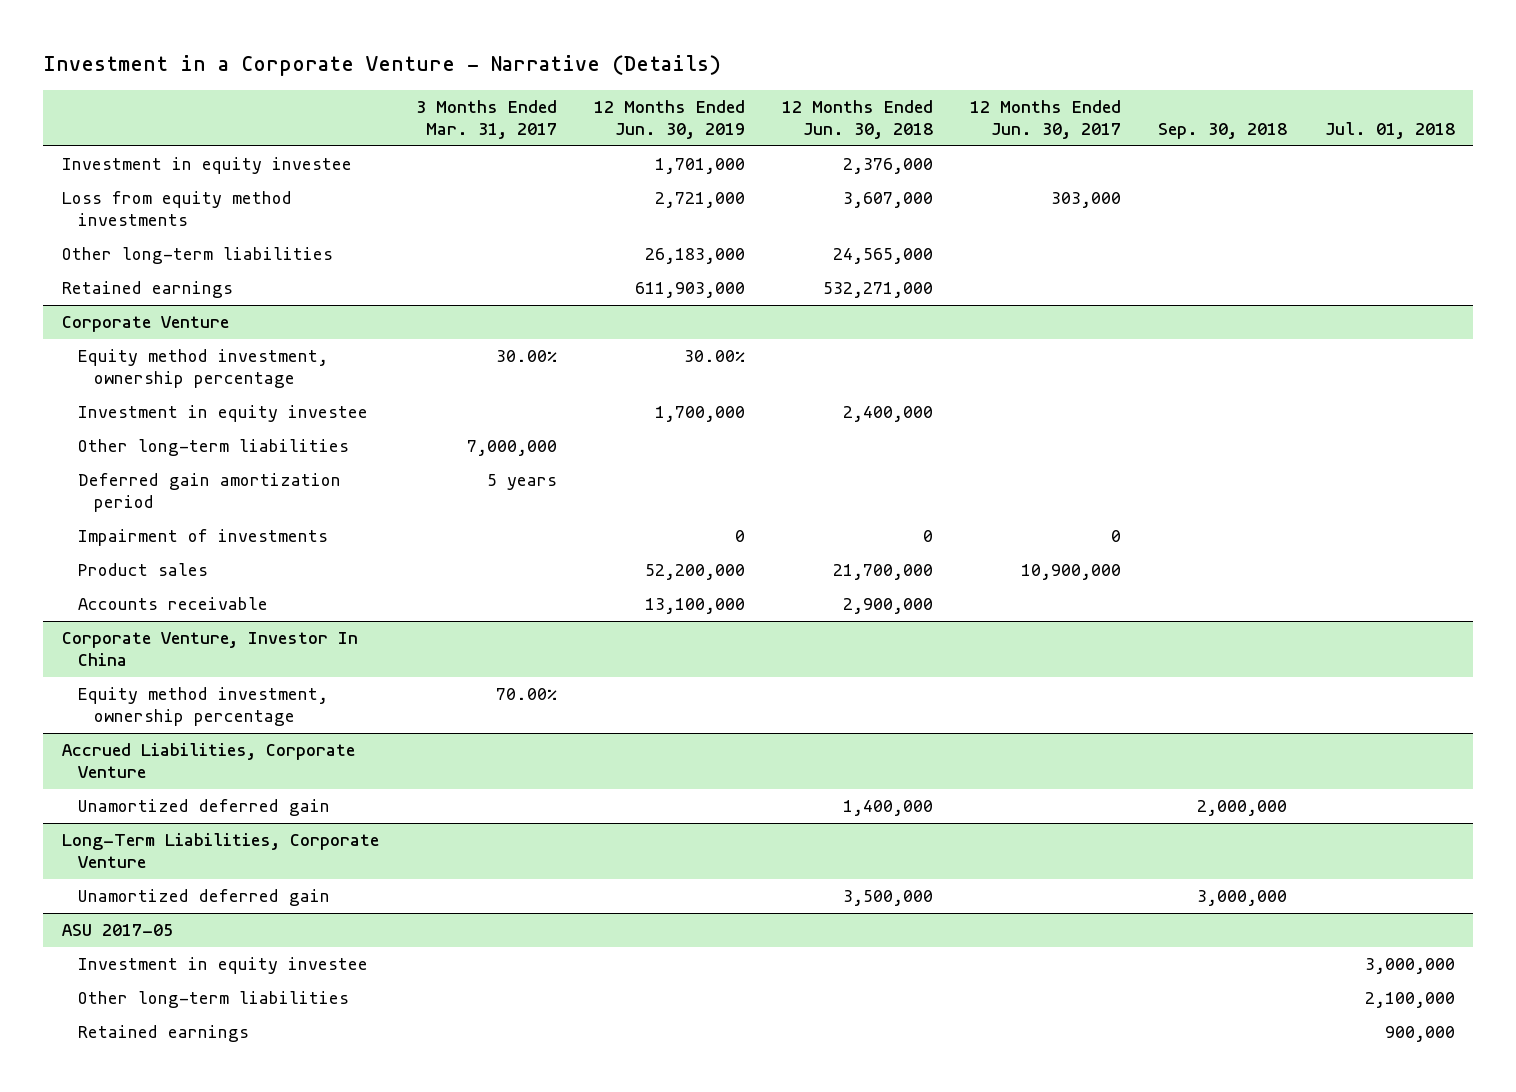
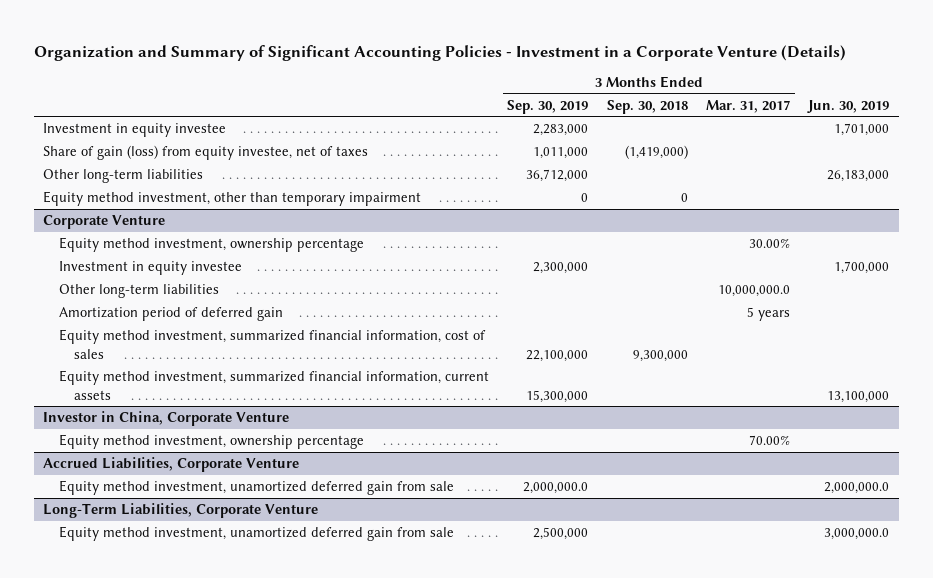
- Investment in a Corporate Venture - Narrative (Details)
+ Organization and Summary of Significant Accounting Policies - Investment in a Corporate Venture (Details)
- | 3 Months Ended Mar. 31, 2017 | 12 Months Ended Jun. 30, 2019 | 12 Months Ended Jun. 30, 2018 | 12 Months Ended Jun. 30, 2017 | Sep. 30, 2018 | Jul. 01, 2018
+ | 3 Months Ended Sep. 30, 2019 | 3 Months Ended Sep. 30, 2018 | 3 Months Ended Mar. 31, 2017 | Jun. 30, 2019
- Loss from equity method investments | | 2,721,000 | 3,607,000 | 303,000 | |
+ Share of gain (loss) from equity investee, net of taxes | 1,011,000 | (1,419,000) | |
- Retained earnings | | 611,903,000 | 532,271,000 | | |
+ Equity method investment, other than temporary impairment | 0 | 0 | |
@ Corporate Venture
- Other long-term liabilities | 7,000,000 | | | | |
- Deferred gain amortization period | 5 years | | | | |
- Impairment of investments | | 0 | 0 | 0 | |
- Product sales | | 52,200,000 | 21,700,000 | 10,900,000 | |
- Accounts receivable | | 13,100,000 | 2,900,000 | | |
- Corporate Venture, Investor In China
@ Corporate Venture
+ Other long-term liabilities | | | 10,000,000.0 |
+ Amortization period of deferred gain | | | 5 years |
+ Equity method investment, summarized financial information, cost of sales | 22,100,000 | 9,300,000 | |
+ Equity method investment, summarized financial information, current assets | 15,300,000 | | | 13,100,000
+ Investor in China, Corporate Venture
@ Accrued Liabilities, Corporate Venture
- Unamortized deferred gain | | | 1,400,000 | | 2,000,000 |
+ Equity method investment, unamortized deferred gain from sale | 2,000,000.0 | | | 2,000,000.0
@ Long-Term Liabilities, Corporate Venture
- Unamortized deferred gain | | | 3,500,000 | | 3,000,000 |
- ASU 2017-05
- Investment in equity investee | | | | | | 3,000,000
- Other long-term liabilities | | | | | | 2,100,000
- Retained earnings | | | | | | 900,000
@ Long-Term Liabilities, Corporate Venture
+ Equity method investment, unamortized deferred gain from sale | 2,500,000 | | | 3,000,000.0

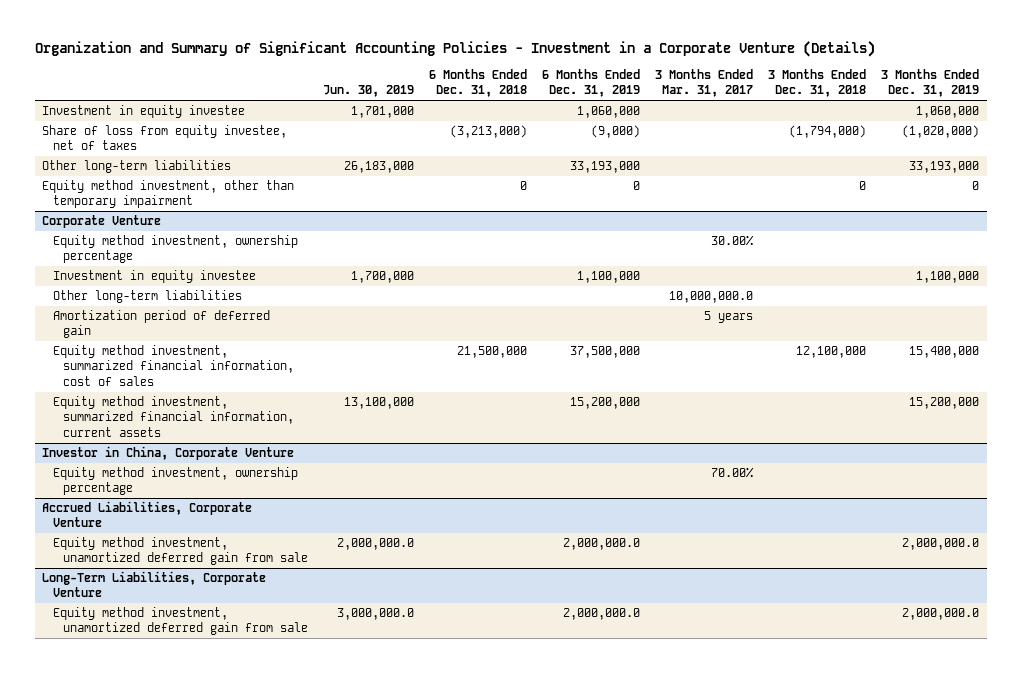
- | 3 Months Ended Sep. 30, 2019 | 3 Months Ended Sep. 30, 2018 | 3 Months Ended Mar. 31, 2017 | Jun. 30, 2019
+ | Jun. 30, 2019 | 6 Months Ended Dec. 31, 2018 | 6 Months Ended Dec. 31, 2019 | 3 Months Ended Mar. 31, 2017 | 3 Months Ended Dec. 31, 2018 | 3 Months Ended Dec. 31, 2019
- Share of gain (loss) from equity investee, net of taxes | 1,011,000 | (1,419,000) | |
+ Share of loss from equity investee, net of taxes | | (3,213,000) | (9,000) | | (1,794,000) | (1,020,000)

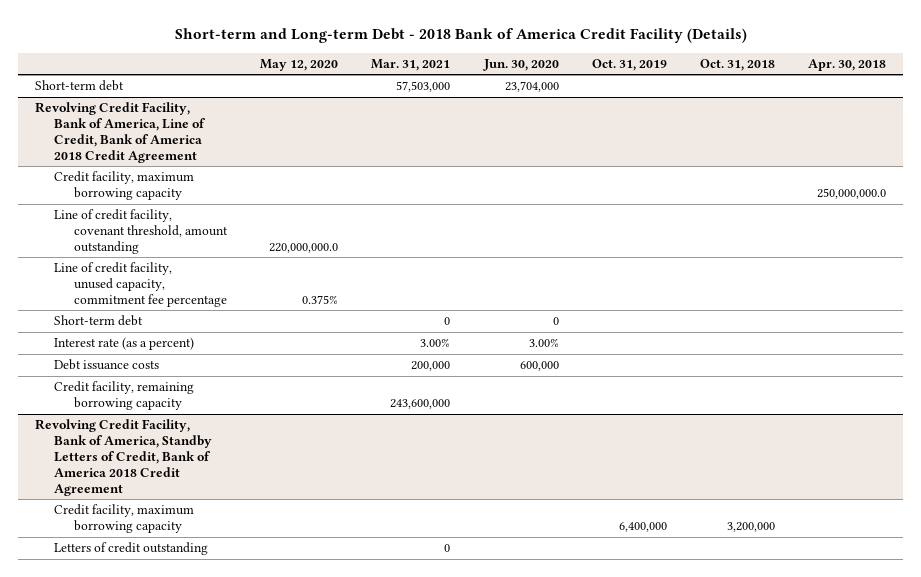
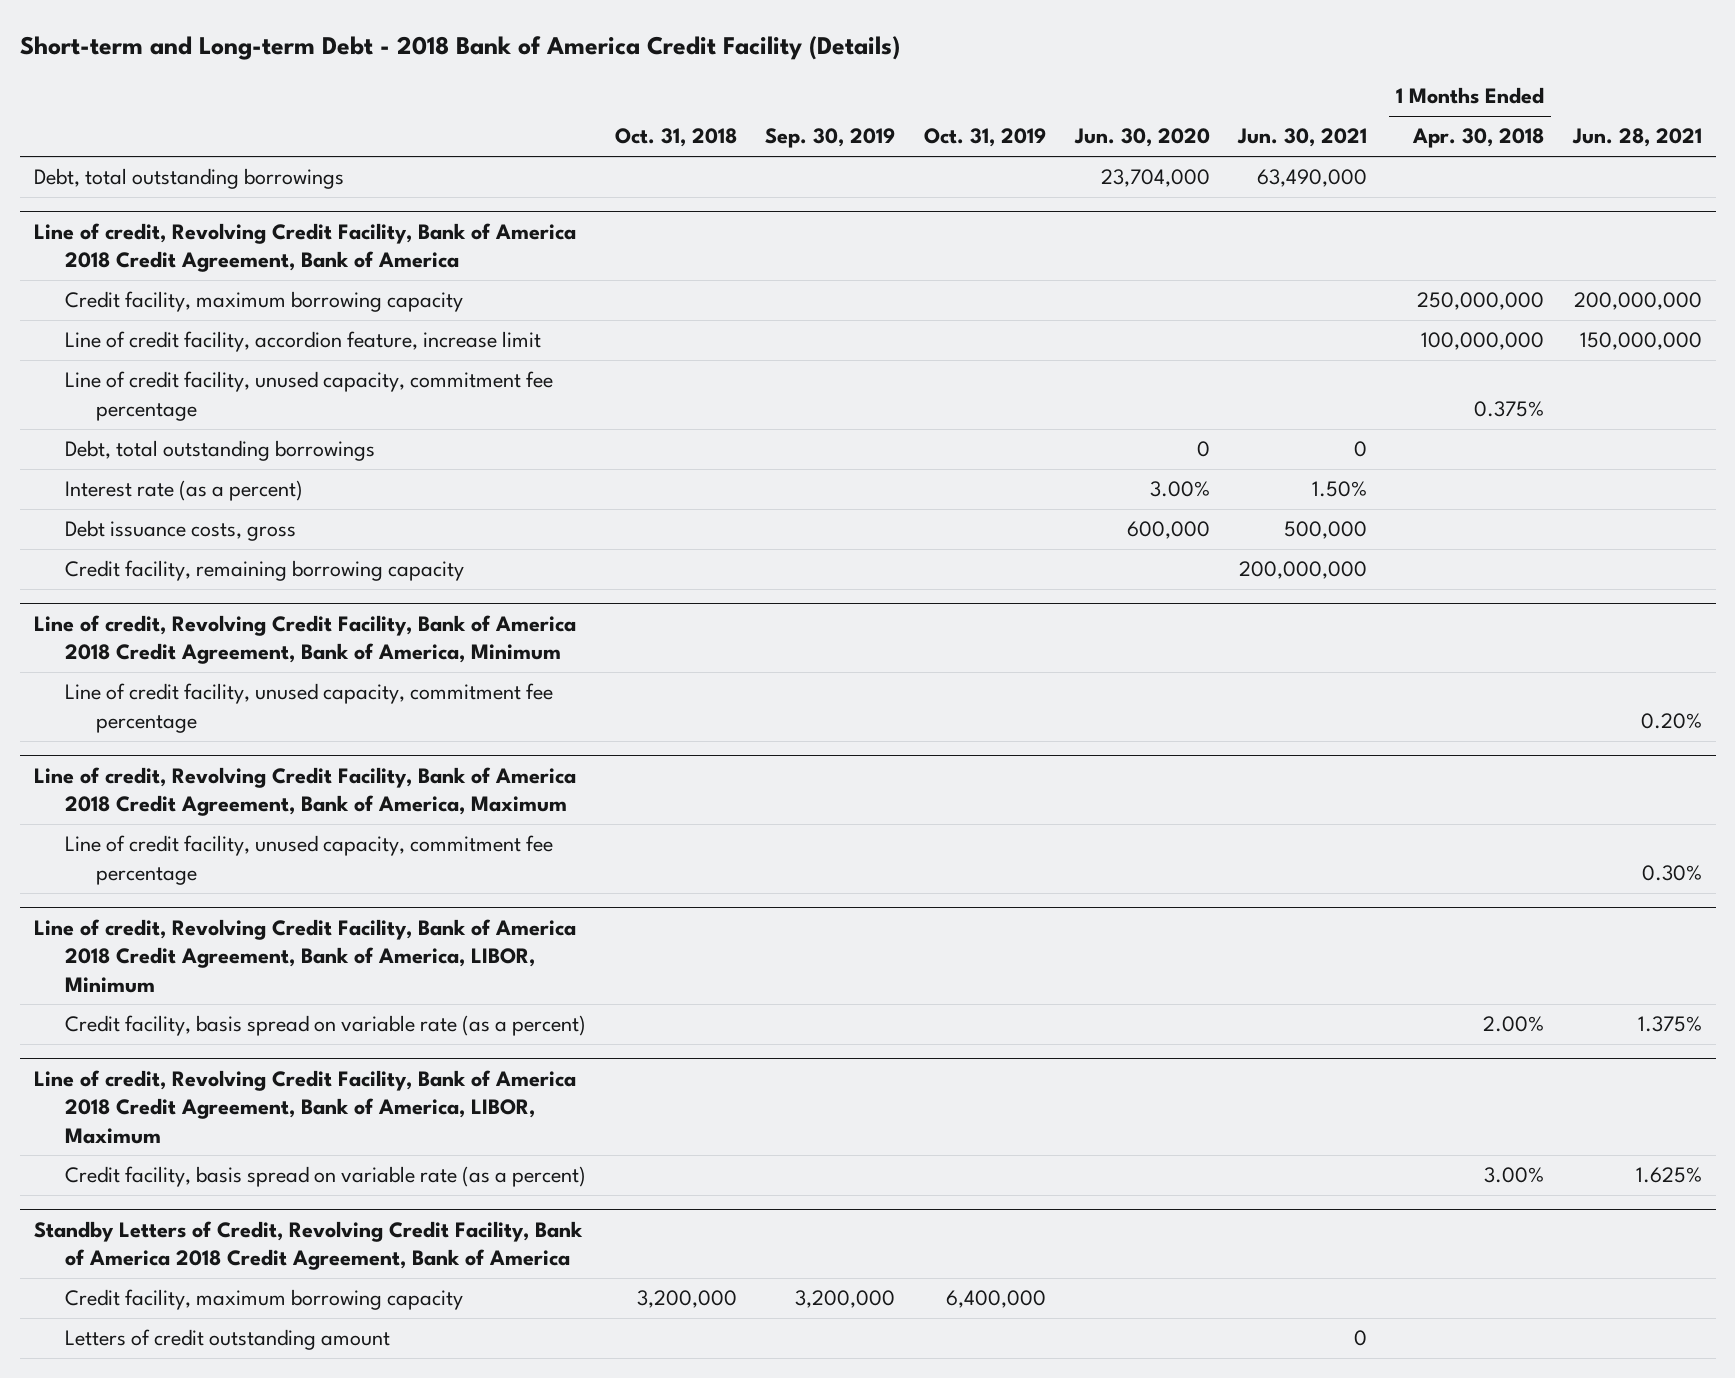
- | May 12, 2020 | Mar. 31, 2021 | Jun. 30, 2020 | Oct. 31, 2019 | Oct. 31, 2018 | Apr. 30, 2018
+ | Oct. 31, 2018 | Sep. 30, 2019 | Oct. 31, 2019 | Jun. 30, 2020 | Jun. 30, 2021 | 1 Months Ended Apr. 30, 2018 | Jun. 28, 2021
- Short-term debt | | 57,503,000 | 23,704,000 | | |
- Revolving Credit Facility, Bank of America, Line of Credit, Bank of America 2018 Credit Agreement
+ Debt, total outstanding borrowings | | | | 23,704,000 | 63,490,000 | |
+ Line of credit, Revolving Credit Facility, Bank of America 2018 Credit Agreement, Bank of America
- Line of credit facility, covenant threshold, amount outstanding | 220,000,000.0 | | | | |
+ Line of credit facility, accordion feature, increase limit | | | | | | 100,000,000 | 150,000,000
- Short-term debt | | 0 | 0 | | |
+ Debt, total outstanding borrowings | | | | 0 | 0 | |
- Debt issuance costs | | 200,000 | 600,000 | | |
+ Debt issuance costs, gross | | | | 600,000 | 500,000 | |
- Revolving Credit Facility, Bank of America, Standby Letters of Credit, Bank of America 2018 Credit Agreement
+ Line of credit, Revolving Credit Facility, Bank of America 2018 Credit Agreement, Bank of America, Minimum
+ Line of credit facility, unused capacity, commitment fee percentage | | | | | | | 0.20%
+ Line of credit, Revolving Credit Facility, Bank of America 2018 Credit Agreement, Bank of America, Maximum
+ Line of credit facility, unused capacity, commitment fee percentage | | | | | | | 0.30%
+ Line of credit, Revolving Credit Facility, Bank of America 2018 Credit Agreement, Bank of America, LIBOR, Minimum
+ Credit facility, basis spread on variable rate (as a percent) | | | | | | 2.00% | 1.375%
+ Line of credit, Revolving Credit Facility, Bank of America 2018 Credit Agreement, Bank of America, LIBOR, Maximum
+ Credit facility, basis spread on variable rate (as a percent) | | | | | | 3.00% | 1.625%
+ Standby Letters of Credit, Revolving Credit Facility, Bank of America 2018 Credit Agreement, Bank of America
- Letters of credit outstanding | | 0 | | | |
+ Letters of credit outstanding amount | | | | | 0 | |

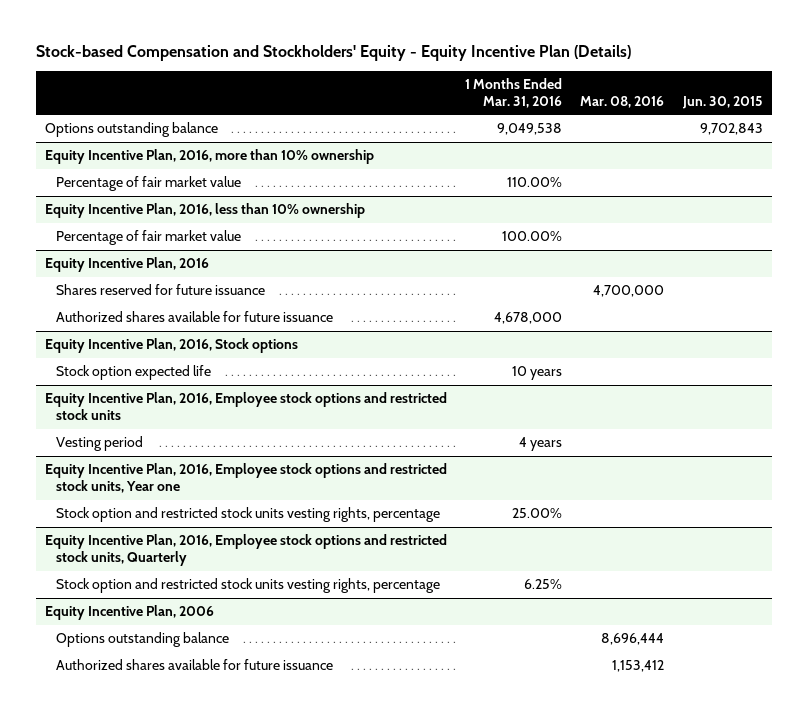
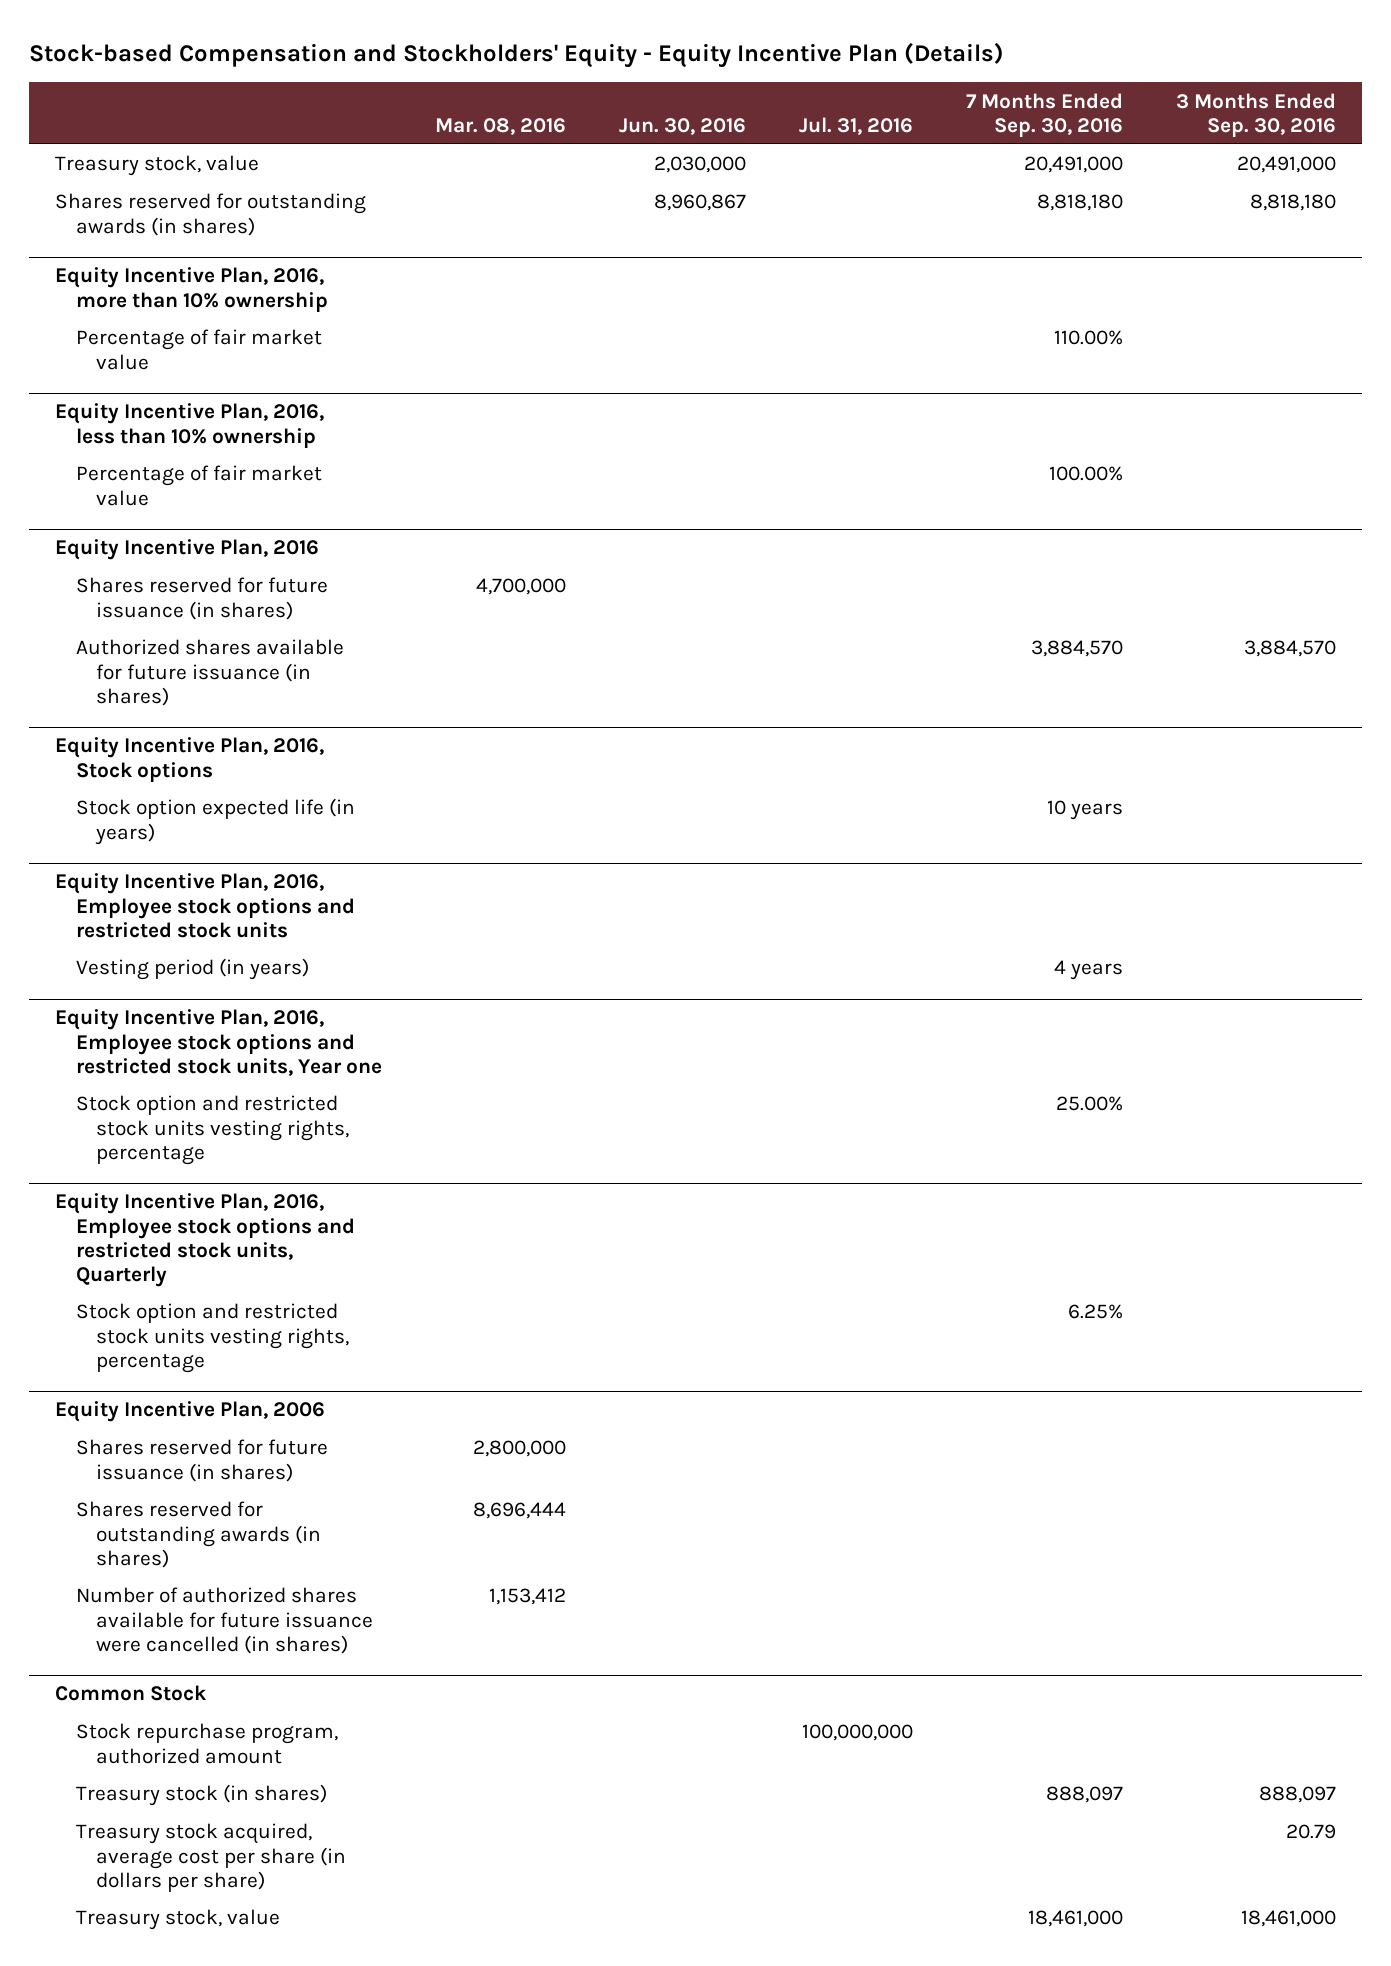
- | 1 Months Ended Mar. 31, 2016 | Mar. 08, 2016 | Jun. 30, 2015
+ | Mar. 08, 2016 | Jun. 30, 2016 | Jul. 31, 2016 | 7 Months Ended Sep. 30, 2016 | 3 Months Ended Sep. 30, 2016
- Options outstanding balance | 9,049,538 | | 9,702,843
+ Treasury stock, value | | 2,030,000 | | 20,491,000 | 20,491,000
+ Shares reserved for outstanding awards (in shares) | | 8,960,867 | | 8,818,180 | 8,818,180
@ Equity Incentive Plan, 2016
- Shares reserved for future issuance | | 4,700,000 |
- Authorized shares available for future issuance | 4,678,000 | |
+ Shares reserved for future issuance (in shares) | 4,700,000 | | | |
+ Authorized shares available for future issuance (in shares) | | | | 3,884,570 | 3,884,570
@ Equity Incentive Plan, 2016, Stock options
- Stock option expected life | 10 years | |
+ Stock option expected life (in years) | | | | 10 years |
@ Equity Incentive Plan, 2016, Employee stock options and restricted stock units
- Vesting period | 4 years | |
+ Vesting period (in years) | | | | 4 years |
@ Equity Incentive Plan, 2006
- Options outstanding balance | | 8,696,444 |
- Authorized shares available for future issuance | | 1,153,412 |
+ Shares reserved for future issuance (in shares) | 2,800,000 | | | |
+ Shares reserved for outstanding awards (in shares) | 8,696,444 | | | |
+ Number of authorized shares available for future issuance were cancelled (in shares) | 1,153,412 | | | |
+ Common Stock
+ Stock repurchase program, authorized amount | | | 100,000,000 | |
+ Treasury stock (in shares) | | | | 888,097 | 888,097
+ Treasury stock acquired, average cost per share (in dollars per share) | | | | | 20.79
+ Treasury stock, value | | | | 18,461,000 | 18,461,000

